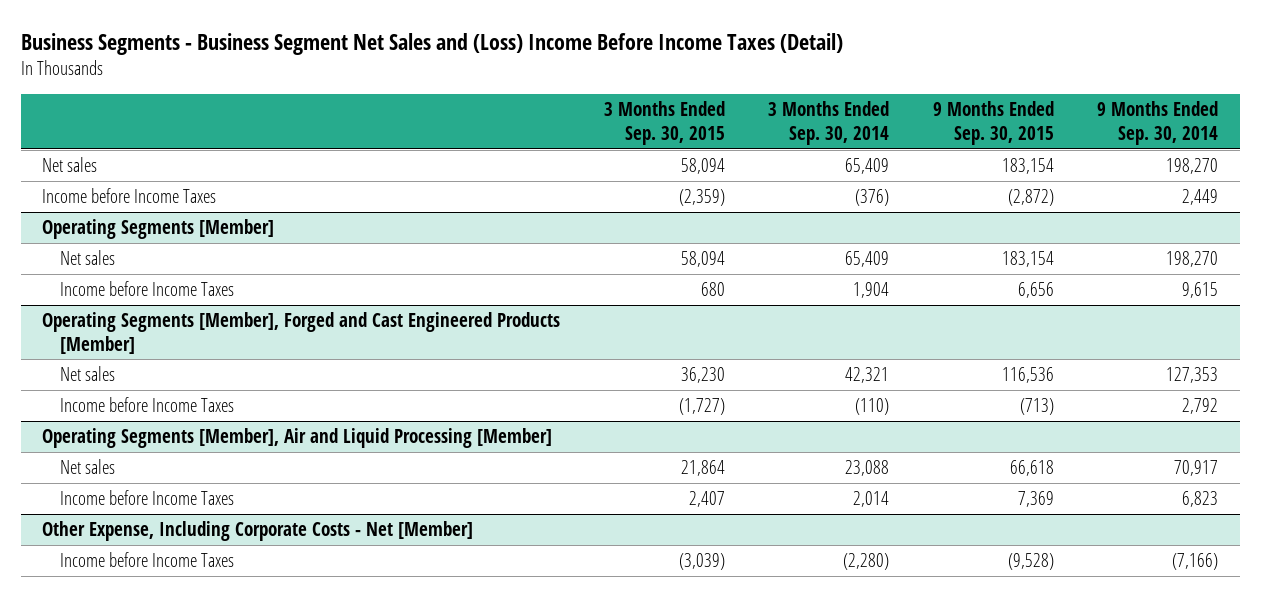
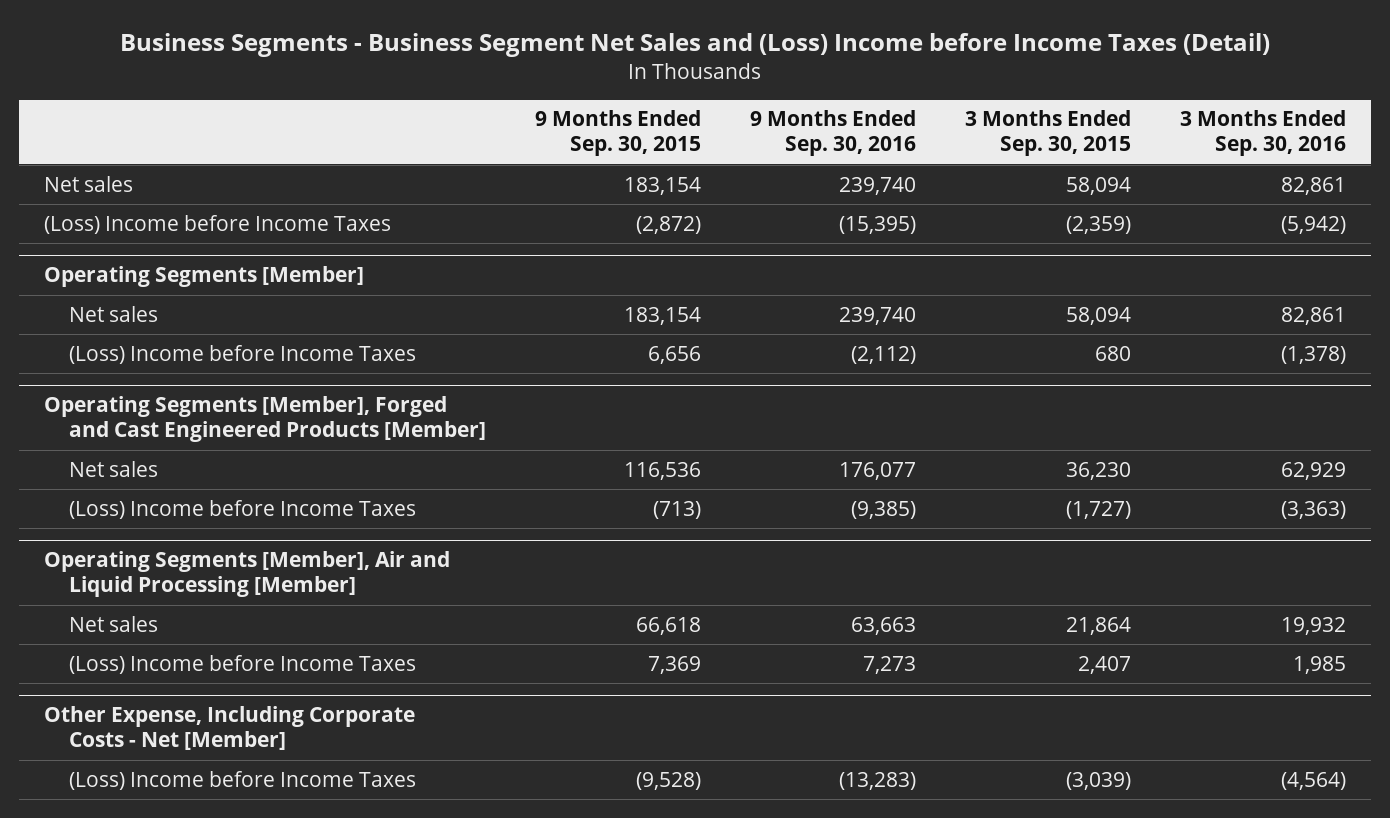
- Business Segments - Business Segment Net Sales and (Loss) Income Before Income Taxes (Detail)
+ Business Segments - Business Segment Net Sales and (Loss) Income before Income Taxes (Detail)
- | 3 Months Ended Sep. 30, 2015 | 3 Months Ended Sep. 30, 2014 | 9 Months Ended Sep. 30, 2015 | 9 Months Ended Sep. 30, 2014
+ | 9 Months Ended Sep. 30, 2015 | 9 Months Ended Sep. 30, 2016 | 3 Months Ended Sep. 30, 2015 | 3 Months Ended Sep. 30, 2016
- Income before Income Taxes | (2,359) | (376) | (2,872) | 2,449
+ (Loss) Income before Income Taxes | (2,872) | (15,395) | (2,359) | (5,942)
@ Operating Segments [Member]
- Income before Income Taxes | 680 | 1,904 | 6,656 | 9,615
+ (Loss) Income before Income Taxes | 6,656 | (2,112) | 680 | (1,378)
@ Operating Segments [Member], Forged and Cast Engineered Products [Member]
- Income before Income Taxes | (1,727) | (110) | (713) | 2,792
+ (Loss) Income before Income Taxes | (713) | (9,385) | (1,727) | (3,363)
@ Operating Segments [Member], Air and Liquid Processing [Member]
- Income before Income Taxes | 2,407 | 2,014 | 7,369 | 6,823
+ (Loss) Income before Income Taxes | 7,369 | 7,273 | 2,407 | 1,985
@ Other Expense, Including Corporate Costs - Net [Member]
- Income before Income Taxes | (3,039) | (2,280) | (9,528) | (7,166)
+ (Loss) Income before Income Taxes | (9,528) | (13,283) | (3,039) | (4,564)

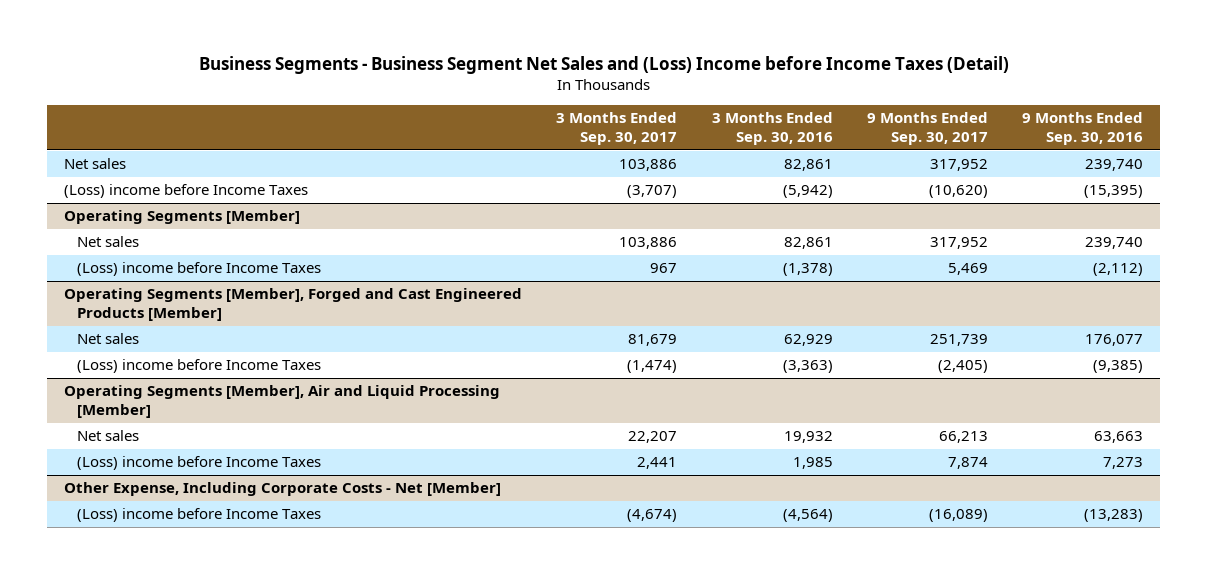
- | 9 Months Ended Sep. 30, 2015 | 9 Months Ended Sep. 30, 2016 | 3 Months Ended Sep. 30, 2015 | 3 Months Ended Sep. 30, 2016
+ | 3 Months Ended Sep. 30, 2017 | 3 Months Ended Sep. 30, 2016 | 9 Months Ended Sep. 30, 2017 | 9 Months Ended Sep. 30, 2016
- (Loss) Income before Income Taxes | (2,872) | (15,395) | (2,359) | (5,942)
+ (Loss) income before Income Taxes | (3,707) | (5,942) | (10,620) | (15,395)
@ Operating Segments [Member]
- (Loss) Income before Income Taxes | 6,656 | (2,112) | 680 | (1,378)
+ (Loss) income before Income Taxes | 967 | (1,378) | 5,469 | (2,112)
@ Operating Segments [Member], Forged and Cast Engineered Products [Member]
- (Loss) Income before Income Taxes | (713) | (9,385) | (1,727) | (3,363)
+ (Loss) income before Income Taxes | (1,474) | (3,363) | (2,405) | (9,385)
@ Operating Segments [Member], Air and Liquid Processing [Member]
- (Loss) Income before Income Taxes | 7,369 | 7,273 | 2,407 | 1,985
+ (Loss) income before Income Taxes | 2,441 | 1,985 | 7,874 | 7,273
@ Other Expense, Including Corporate Costs - Net [Member]
- (Loss) Income before Income Taxes | (9,528) | (13,283) | (3,039) | (4,564)
+ (Loss) income before Income Taxes | (4,674) | (4,564) | (16,089) | (13,283)

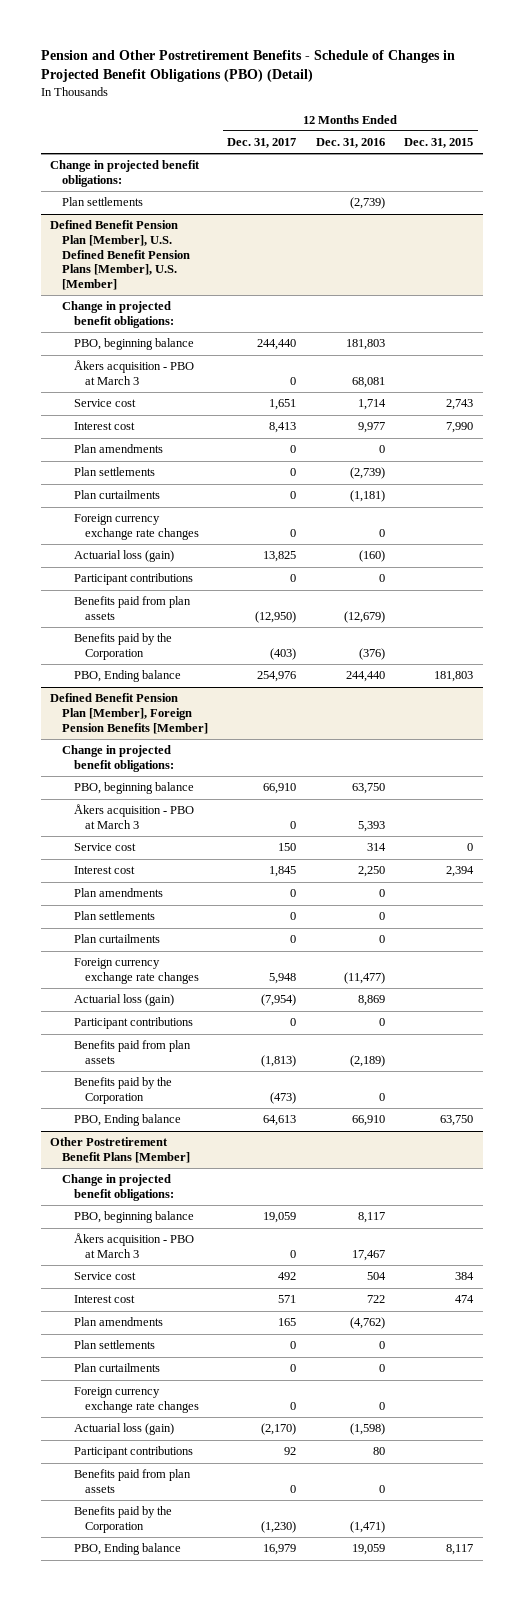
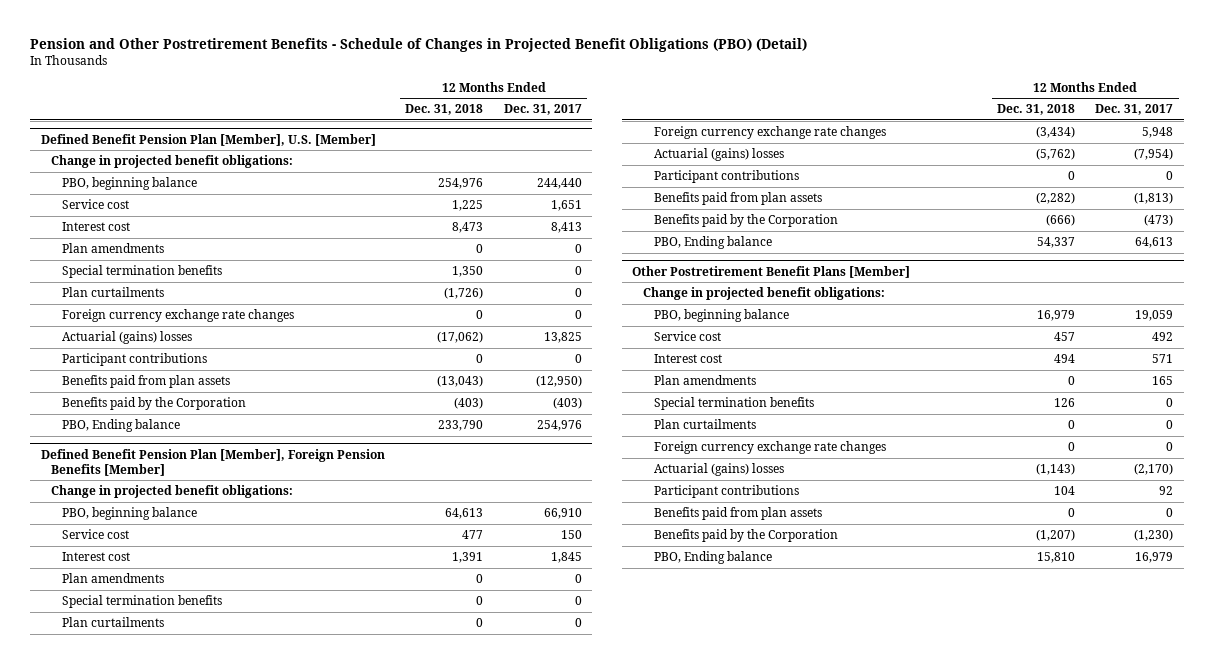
- | 12 Months Ended Dec. 31, 2017 | 12 Months Ended Dec. 31, 2016 | 12 Months Ended Dec. 31, 2015
+ | 12 Months Ended Dec. 31, 2018 | 12 Months Ended Dec. 31, 2017
- Change in projected benefit obligations:
- Plan settlements | | (2,739) |
- Defined Benefit Pension Plan [Member], U.S. Defined Benefit Pension Plans [Member], U.S. [Member]
+ Defined Benefit Pension Plan [Member], U.S. [Member]
- Åkers acquisition - PBO at March 3 | 0 | 68,081 |
- Plan settlements | 0 | (2,739) |
+ Special termination benefits | 1,350 | 0
- Actuarial loss (gain) | 13,825 | (160) |
+ Actuarial (gains) losses | (17,062) | 13,825
@ Defined Benefit Pension Plan [Member], Foreign Pension Benefits [Member]
- Åkers acquisition - PBO at March 3 | 0 | 5,393 |
- Plan settlements | 0 | 0 |
+ Special termination benefits | 0 | 0
- Actuarial loss (gain) | (7,954) | 8,869 |
+ Actuarial (gains) losses | (5,762) | (7,954)
@ Other Postretirement Benefit Plans [Member]
- Åkers acquisition - PBO at March 3 | 0 | 17,467 |
- Plan settlements | 0 | 0 |
+ Special termination benefits | 126 | 0
- Actuarial loss (gain) | (2,170) | (1,598) |
+ Actuarial (gains) losses | (1,143) | (2,170)

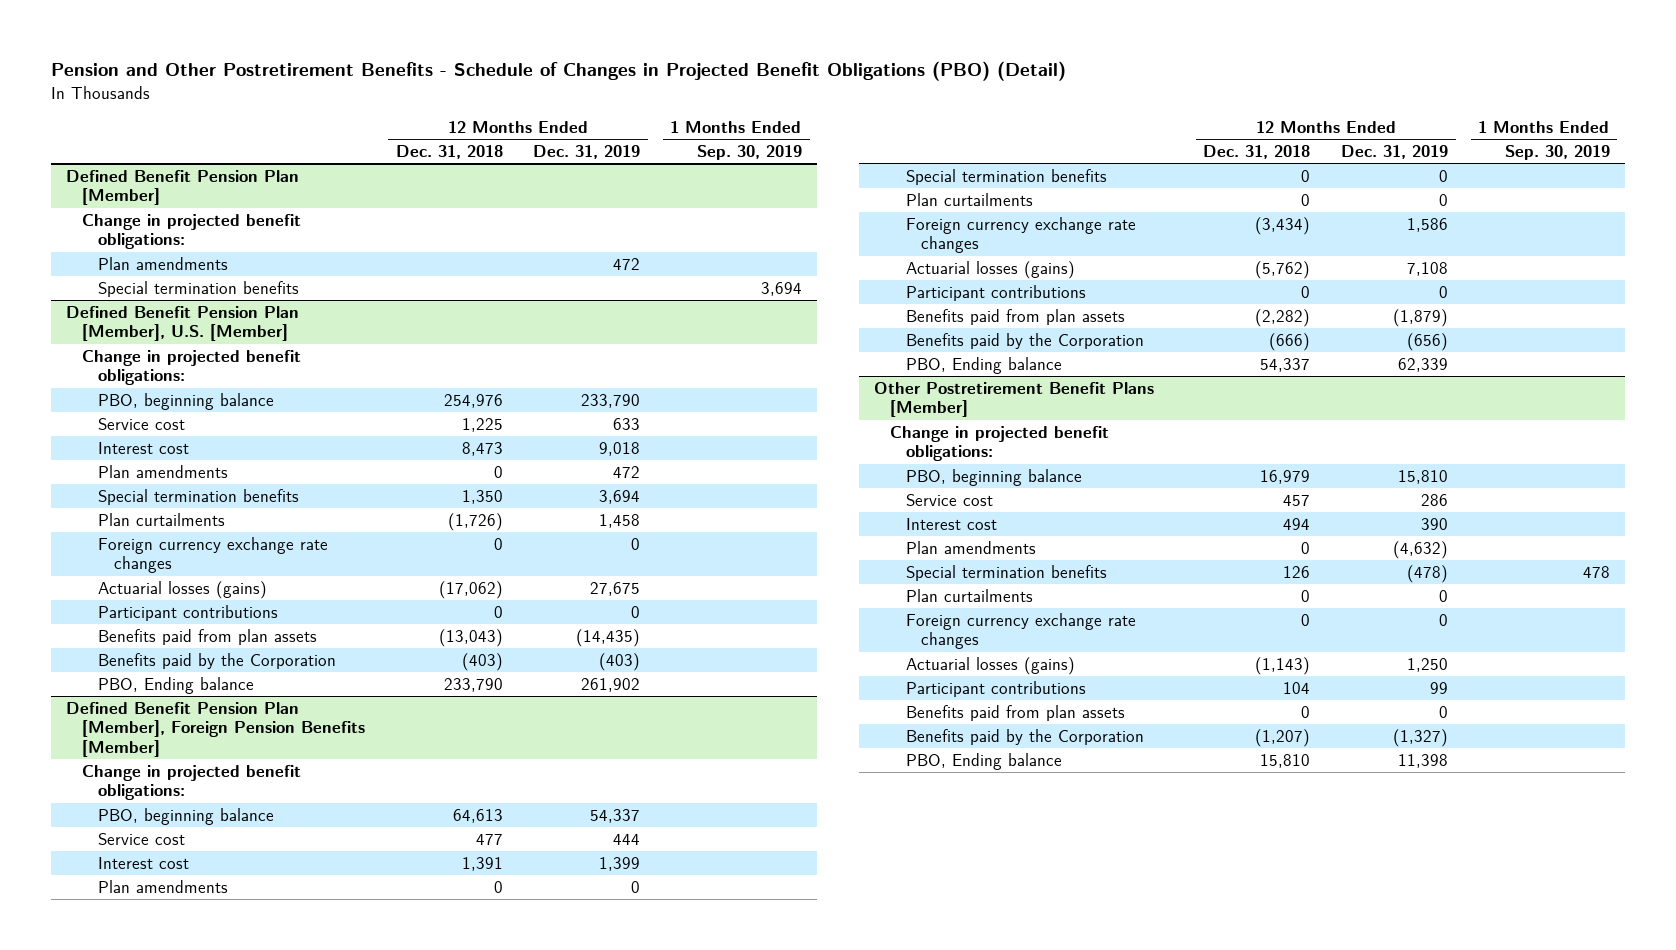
- | 12 Months Ended Dec. 31, 2018 | 12 Months Ended Dec. 31, 2017
+ | 12 Months Ended Dec. 31, 2018 | 12 Months Ended Dec. 31, 2019 | 1 Months Ended Sep. 30, 2019
+ Defined Benefit Pension Plan [Member]
+ Change in projected benefit obligations:
+ Plan amendments | | 472 |
+ Special termination benefits | | | 3,694
@ Defined Benefit Pension Plan [Member], U.S. [Member]
- Actuarial (gains) losses | (17,062) | 13,825
+ Actuarial losses (gains) | (17,062) | 27,675 |
@ Defined Benefit Pension Plan [Member], Foreign Pension Benefits [Member]
- Actuarial (gains) losses | (5,762) | (7,954)
+ Actuarial losses (gains) | (5,762) | 7,108 |
@ Other Postretirement Benefit Plans [Member]
- Actuarial (gains) losses | (1,143) | (2,170)
+ Actuarial losses (gains) | (1,143) | 1,250 |

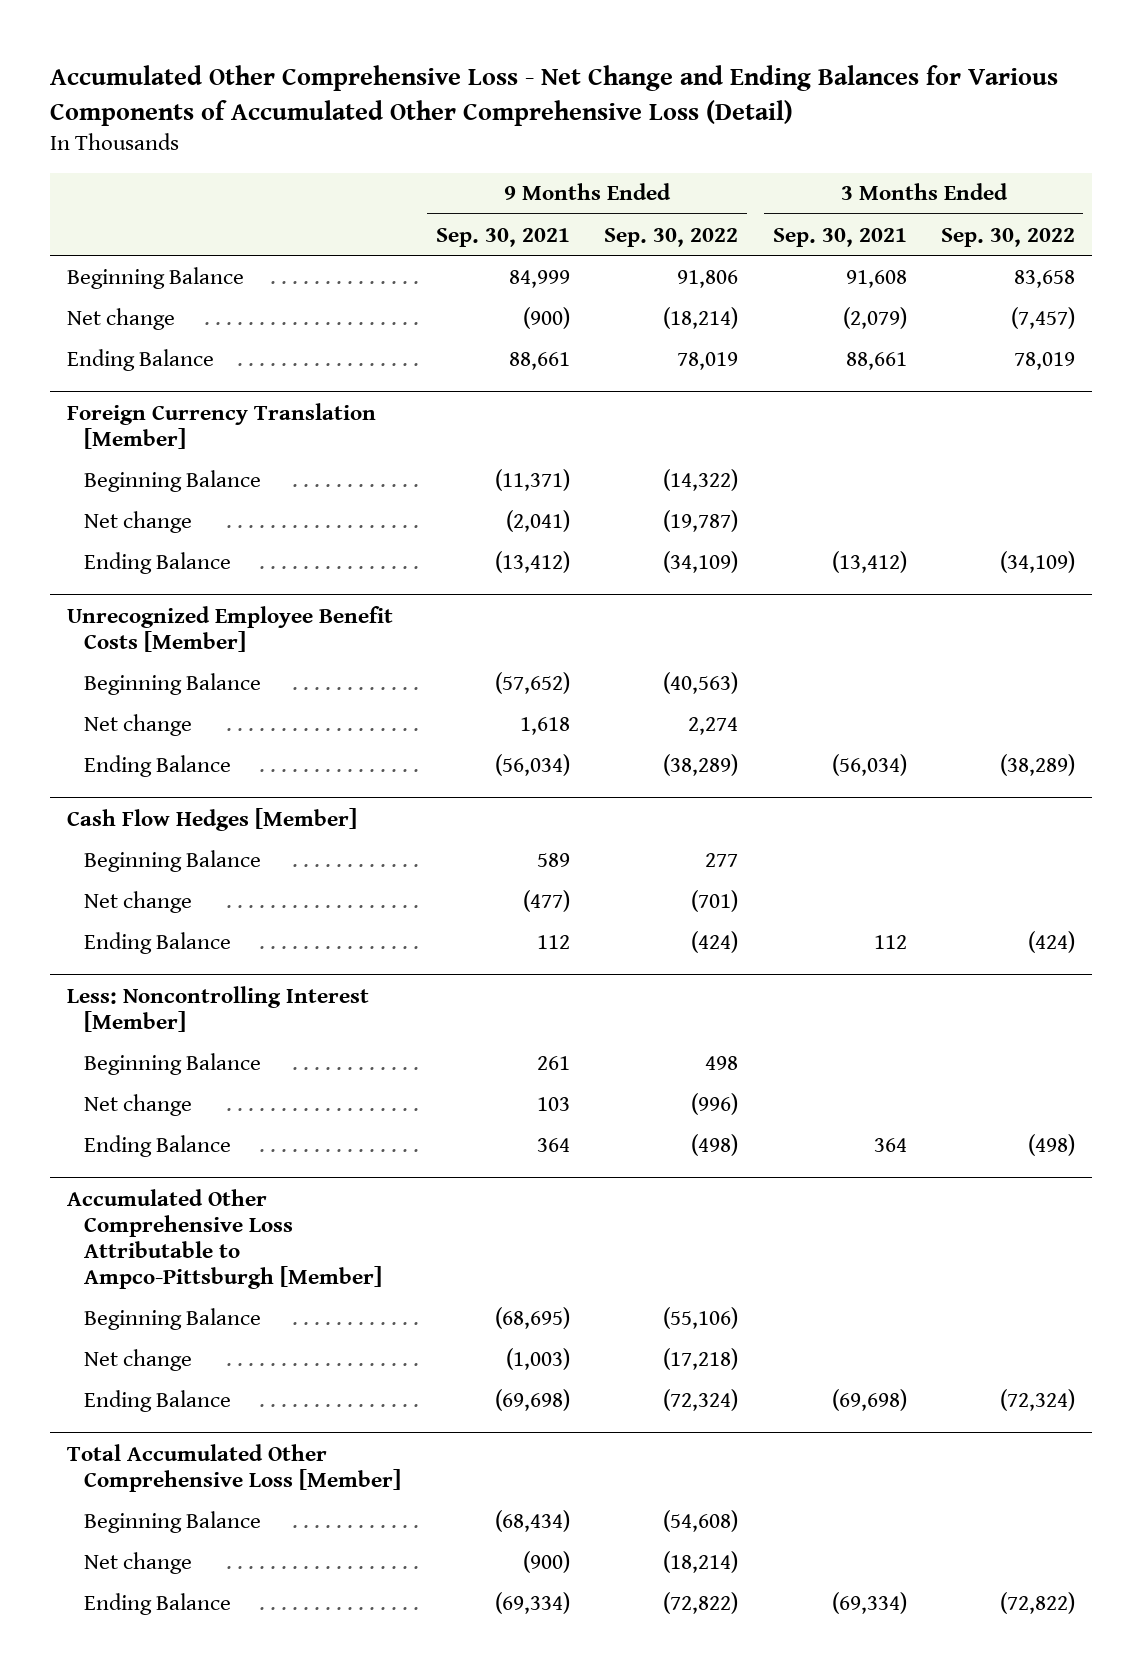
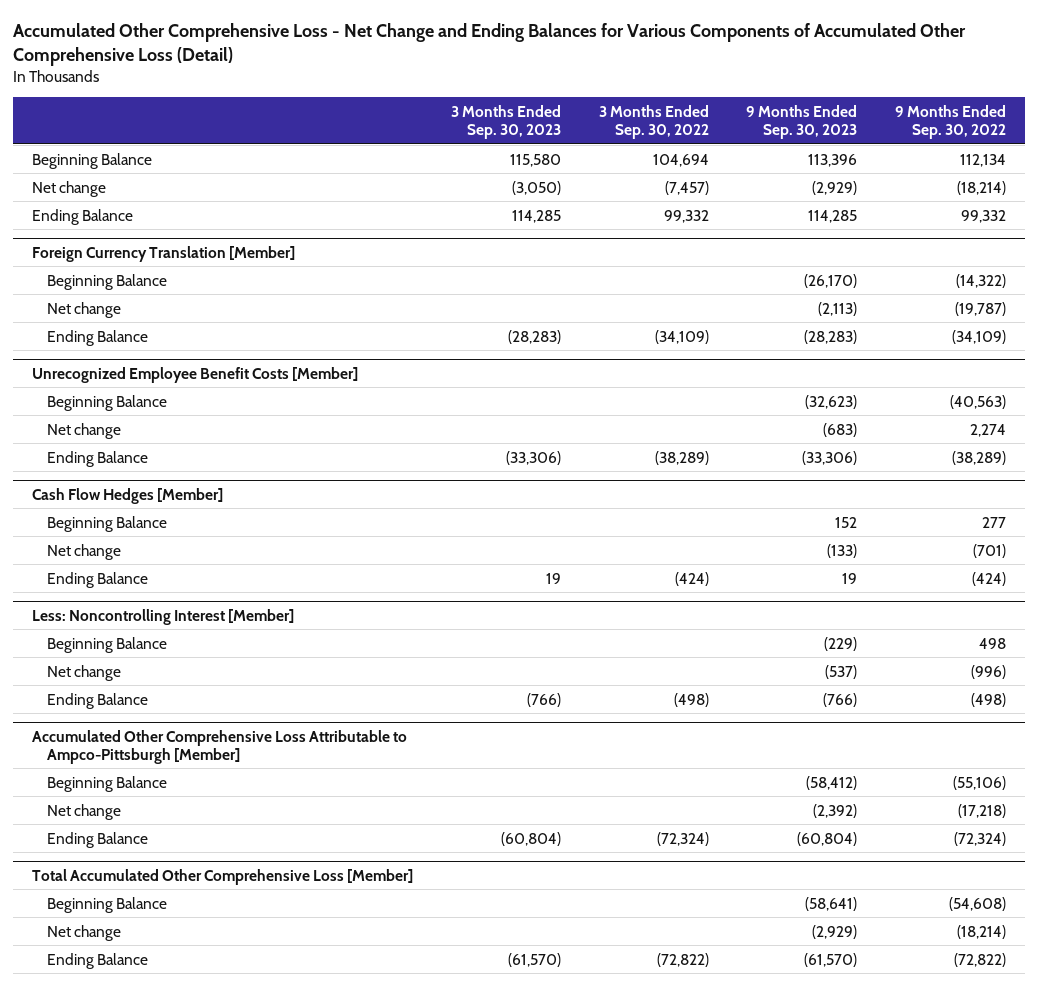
- | 9 Months Ended Sep. 30, 2021 | 9 Months Ended Sep. 30, 2022 | 3 Months Ended Sep. 30, 2021 | 3 Months Ended Sep. 30, 2022
+ | 3 Months Ended Sep. 30, 2023 | 3 Months Ended Sep. 30, 2022 | 9 Months Ended Sep. 30, 2023 | 9 Months Ended Sep. 30, 2022
- Beginning Balance | 84,999 | 91,806 | 91,608 | 83,658
+ Beginning Balance | 115,580 | 104,694 | 113,396 | 112,134
- Ending Balance | 88,661 | 78,019 | 88,661 | 78,019
+ Ending Balance | 114,285 | 99,332 | 114,285 | 99,332

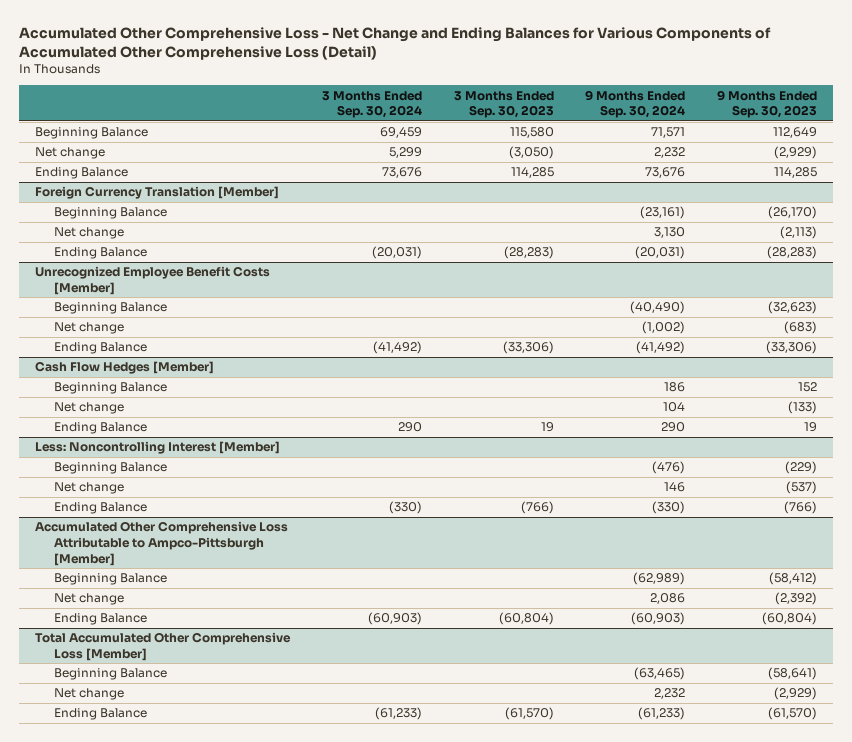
- | 3 Months Ended Sep. 30, 2023 | 3 Months Ended Sep. 30, 2022 | 9 Months Ended Sep. 30, 2023 | 9 Months Ended Sep. 30, 2022
+ | 3 Months Ended Sep. 30, 2024 | 3 Months Ended Sep. 30, 2023 | 9 Months Ended Sep. 30, 2024 | 9 Months Ended Sep. 30, 2023
- Beginning Balance | 115,580 | 104,694 | 113,396 | 112,134
+ Beginning Balance | 69,459 | 115,580 | 71,571 | 112,649

